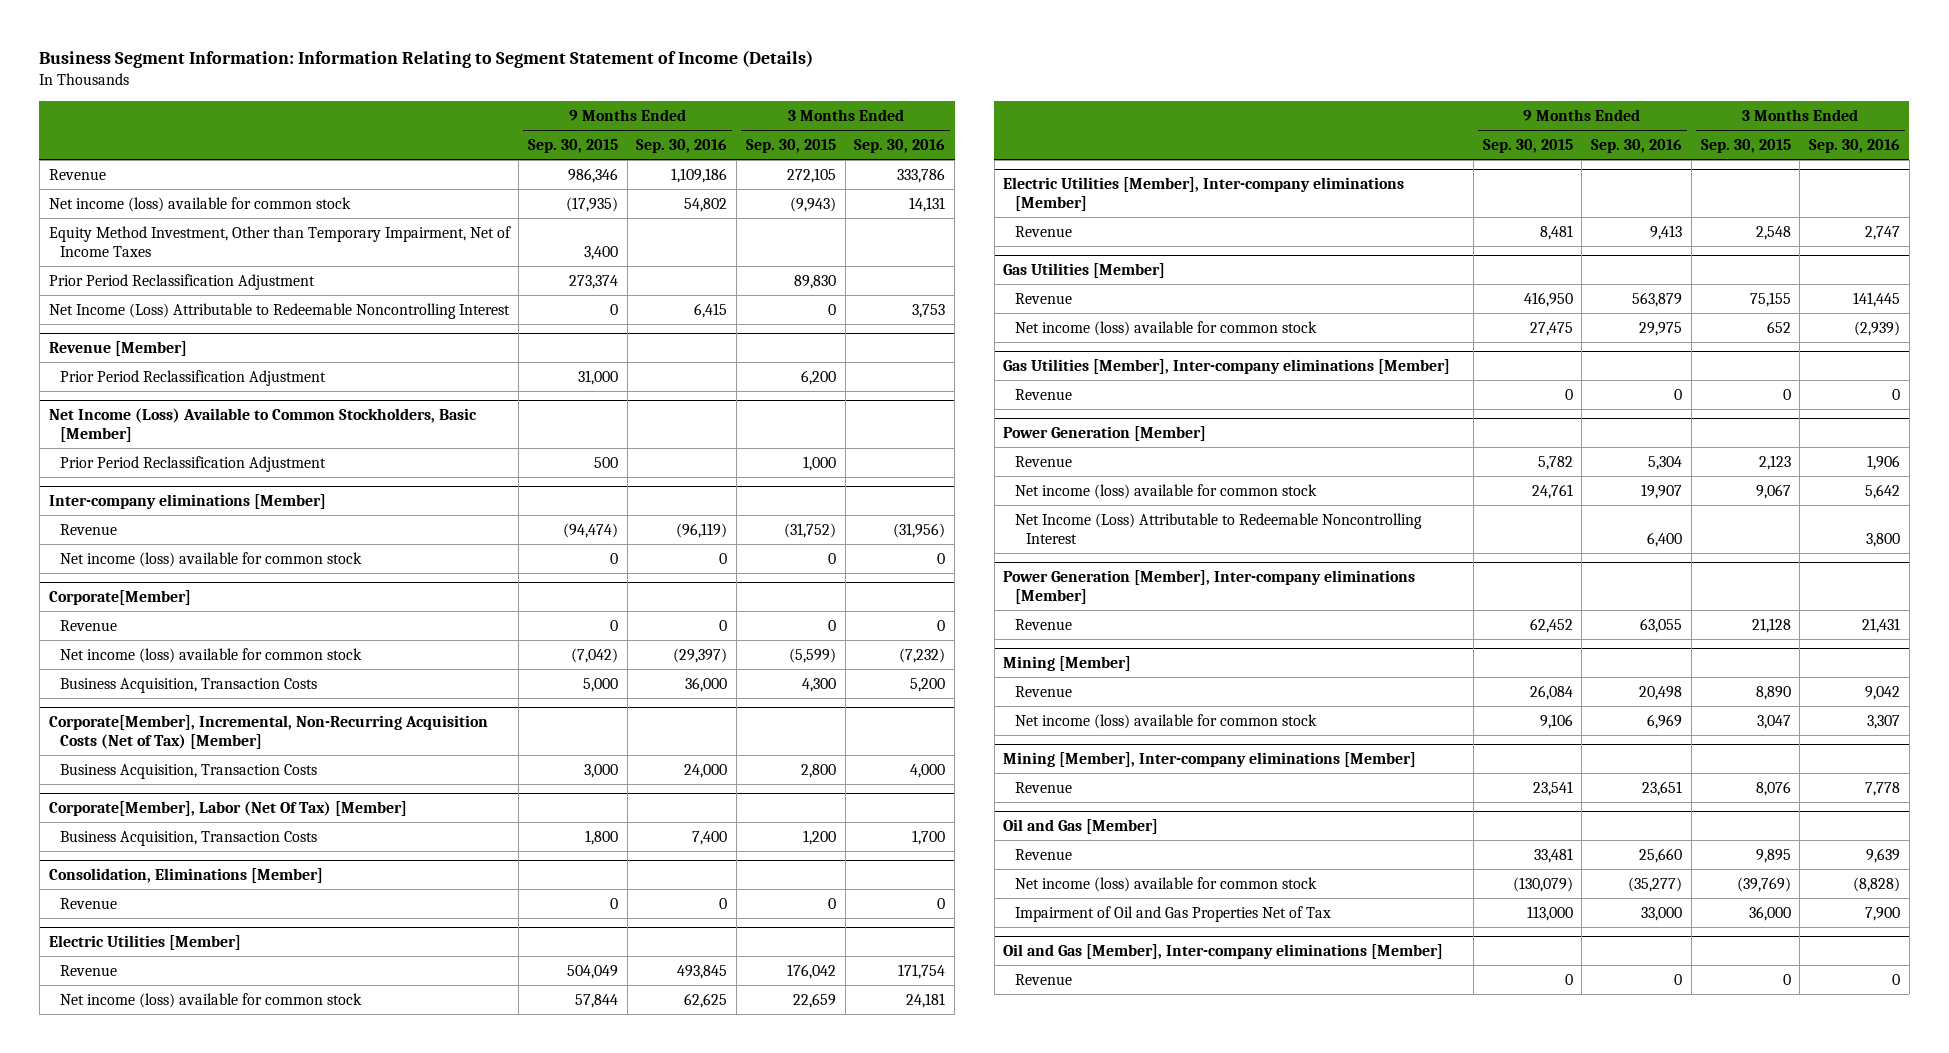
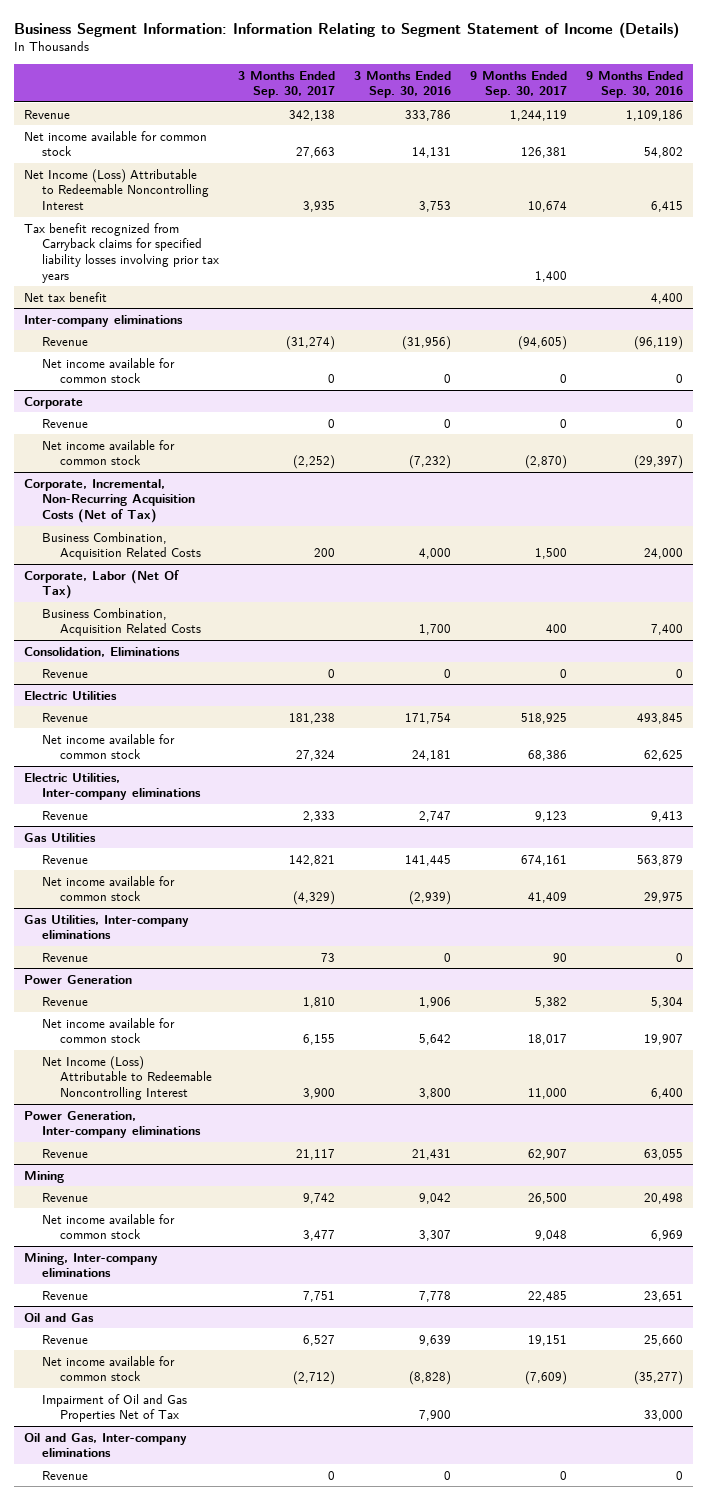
- | 9 Months Ended Sep. 30, 2015 | 9 Months Ended Sep. 30, 2016 | 3 Months Ended Sep. 30, 2015 | 3 Months Ended Sep. 30, 2016
+ | 3 Months Ended Sep. 30, 2017 | 3 Months Ended Sep. 30, 2016 | 9 Months Ended Sep. 30, 2017 | 9 Months Ended Sep. 30, 2016
- Net income (loss) available for common stock | (17,935) | 54,802 | (9,943) | 14,131
- Equity Method Investment, Other than Temporary Impairment, Net of Income Taxes | 3,400 | | |
- Prior Period Reclassification Adjustment | 273,374 | | 89,830 |
+ Net income available for common stock | 27,663 | 14,131 | 126,381 | 54,802
- Revenue [Member]
- Prior Period Reclassification Adjustment | 31,000 | | 6,200 |
- Net Income (Loss) Available to Common Stockholders, Basic [Member]
- Prior Period Reclassification Adjustment | 500 | | 1,000 |
- Inter-company eliminations [Member]
+ Tax benefit recognized from Carryback claims for specified liability losses involving prior tax years | | | 1,400 |
+ Net tax benefit | | | | 4,400
+ Inter-company eliminations
- Net income (loss) available for common stock | 0 | 0 | 0 | 0
- Corporate[Member]
+ Net income available for common stock | 0 | 0 | 0 | 0
+ Corporate
- Net income (loss) available for common stock | (7,042) | (29,397) | (5,599) | (7,232)
- Business Acquisition, Transaction Costs | 5,000 | 36,000 | 4,300 | 5,200
- Corporate[Member], Incremental, Non-Recurring Acquisition Costs (Net of Tax) [Member]
- Business Acquisition, Transaction Costs | 3,000 | 24,000 | 2,800 | 4,000
- Corporate[Member], Labor (Net Of Tax) [Member]
- Business Acquisition, Transaction Costs | 1,800 | 7,400 | 1,200 | 1,700
- Consolidation, Eliminations [Member]
+ Net income available for common stock | (2,252) | (7,232) | (2,870) | (29,397)
+ Corporate, Incremental, Non-Recurring Acquisition Costs (Net of Tax)
+ Business Combination, Acquisition Related Costs | 200 | 4,000 | 1,500 | 24,000
+ Corporate, Labor (Net Of Tax)
+ Business Combination, Acquisition Related Costs | | 1,700 | 400 | 7,400
+ Consolidation, Eliminations
- Electric Utilities [Member]
+ Electric Utilities
- Net income (loss) available for common stock | 57,844 | 62,625 | 22,659 | 24,181
- Electric Utilities [Member], Inter-company eliminations [Member]
+ Net income available for common stock | 27,324 | 24,181 | 68,386 | 62,625
+ Electric Utilities, Inter-company eliminations
- Gas Utilities [Member]
+ Gas Utilities
- Net income (loss) available for common stock | 27,475 | 29,975 | 652 | (2,939)
- Gas Utilities [Member], Inter-company eliminations [Member]
+ Net income available for common stock | (4,329) | (2,939) | 41,409 | 29,975
+ Gas Utilities, Inter-company eliminations
- Power Generation [Member]
+ Power Generation
- Net income (loss) available for common stock | 24,761 | 19,907 | 9,067 | 5,642
+ Net income available for common stock | 6,155 | 5,642 | 18,017 | 19,907
- Power Generation [Member], Inter-company eliminations [Member]
+ Power Generation, Inter-company eliminations
- Mining [Member]
+ Mining
- Net income (loss) available for common stock | 9,106 | 6,969 | 3,047 | 3,307
- Mining [Member], Inter-company eliminations [Member]
+ Net income available for common stock | 3,477 | 3,307 | 9,048 | 6,969
+ Mining, Inter-company eliminations
- Oil and Gas [Member]
+ Oil and Gas
- Net income (loss) available for common stock | (130,079) | (35,277) | (39,769) | (8,828)
+ Net income available for common stock | (2,712) | (8,828) | (7,609) | (35,277)
- Oil and Gas [Member], Inter-company eliminations [Member]
+ Oil and Gas, Inter-company eliminations

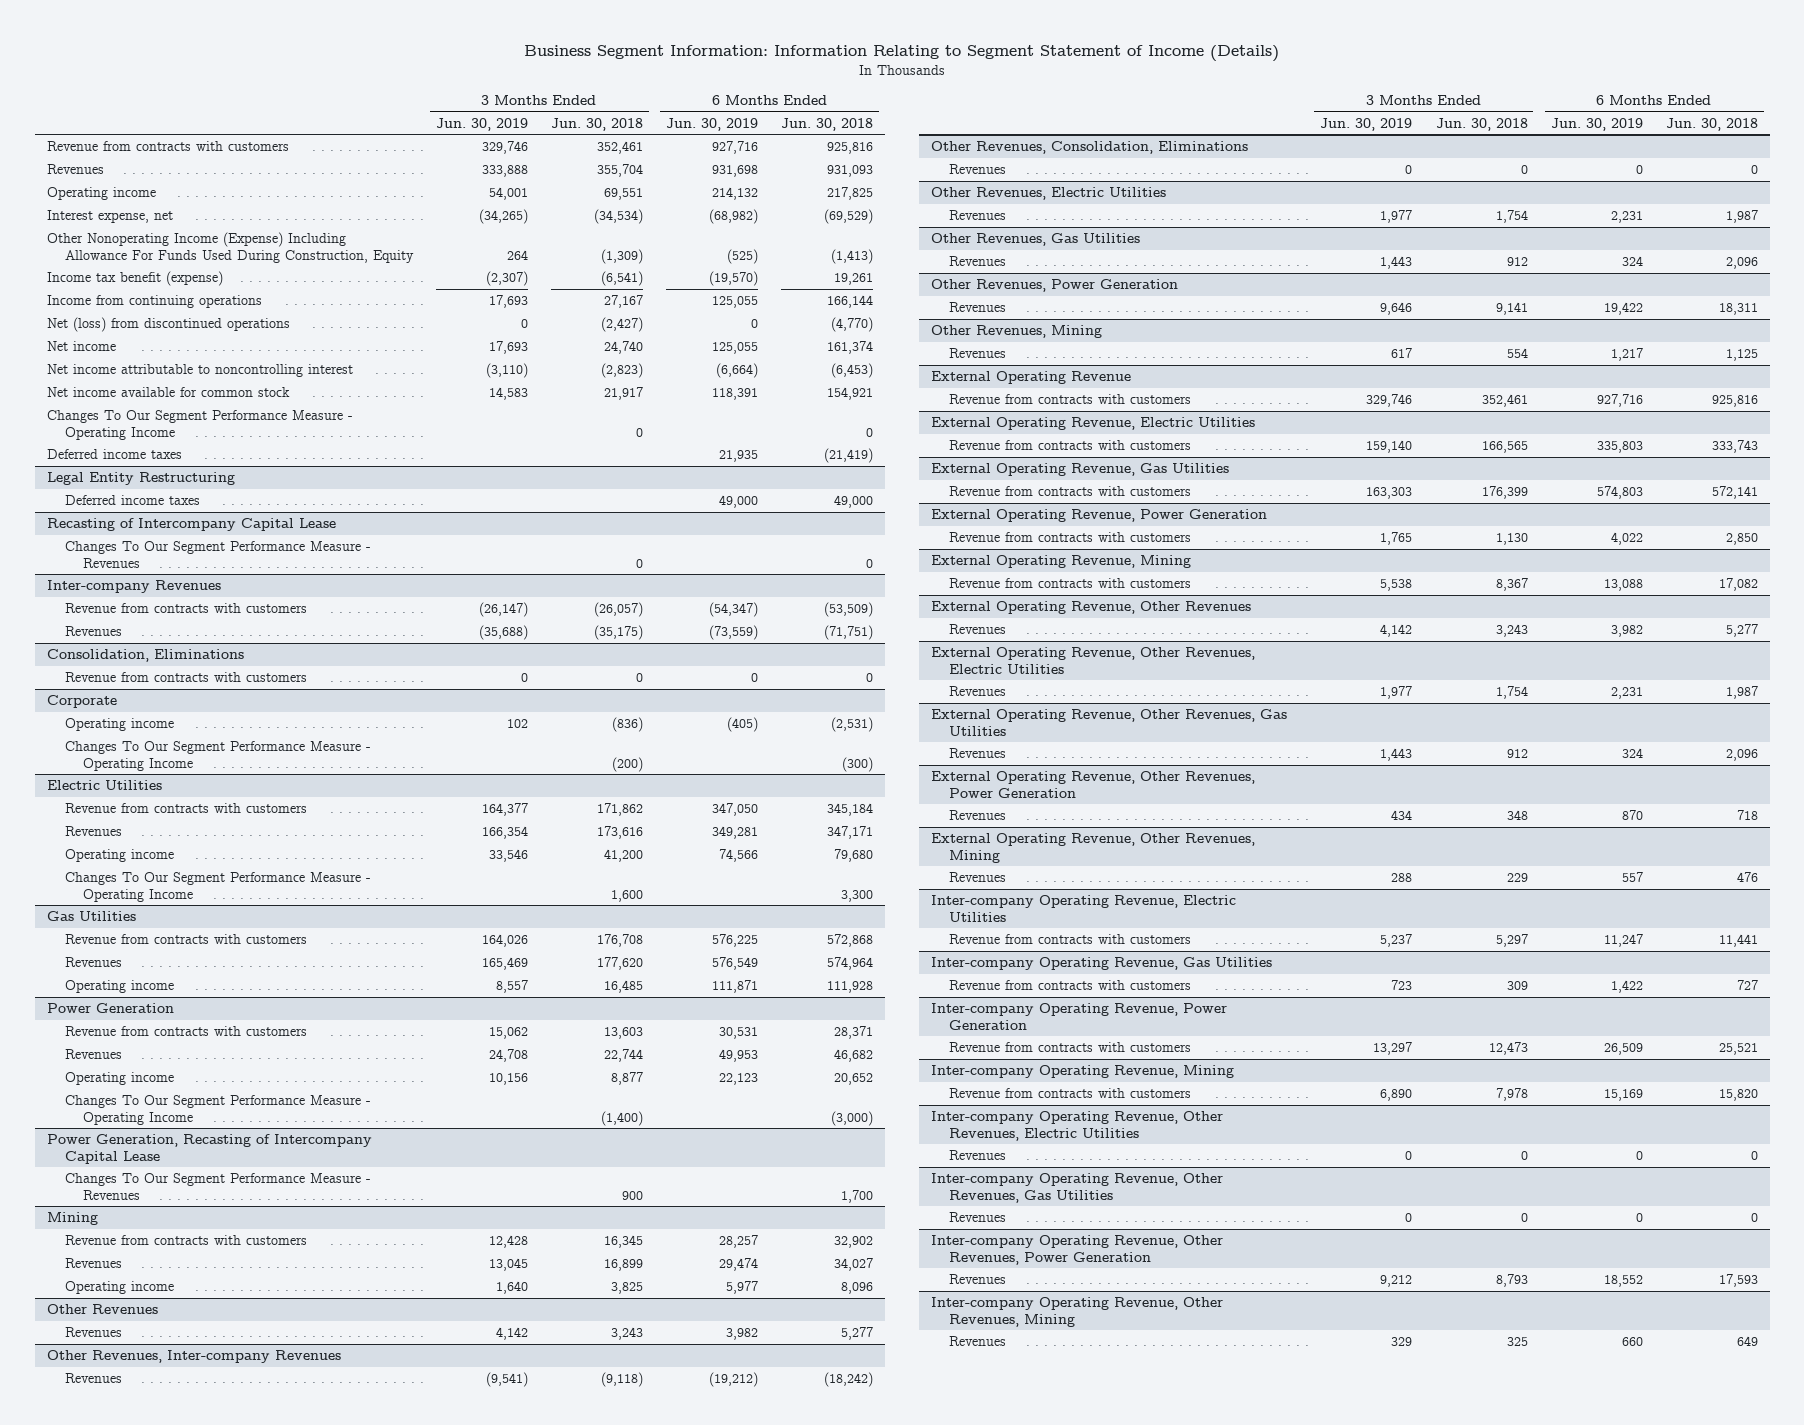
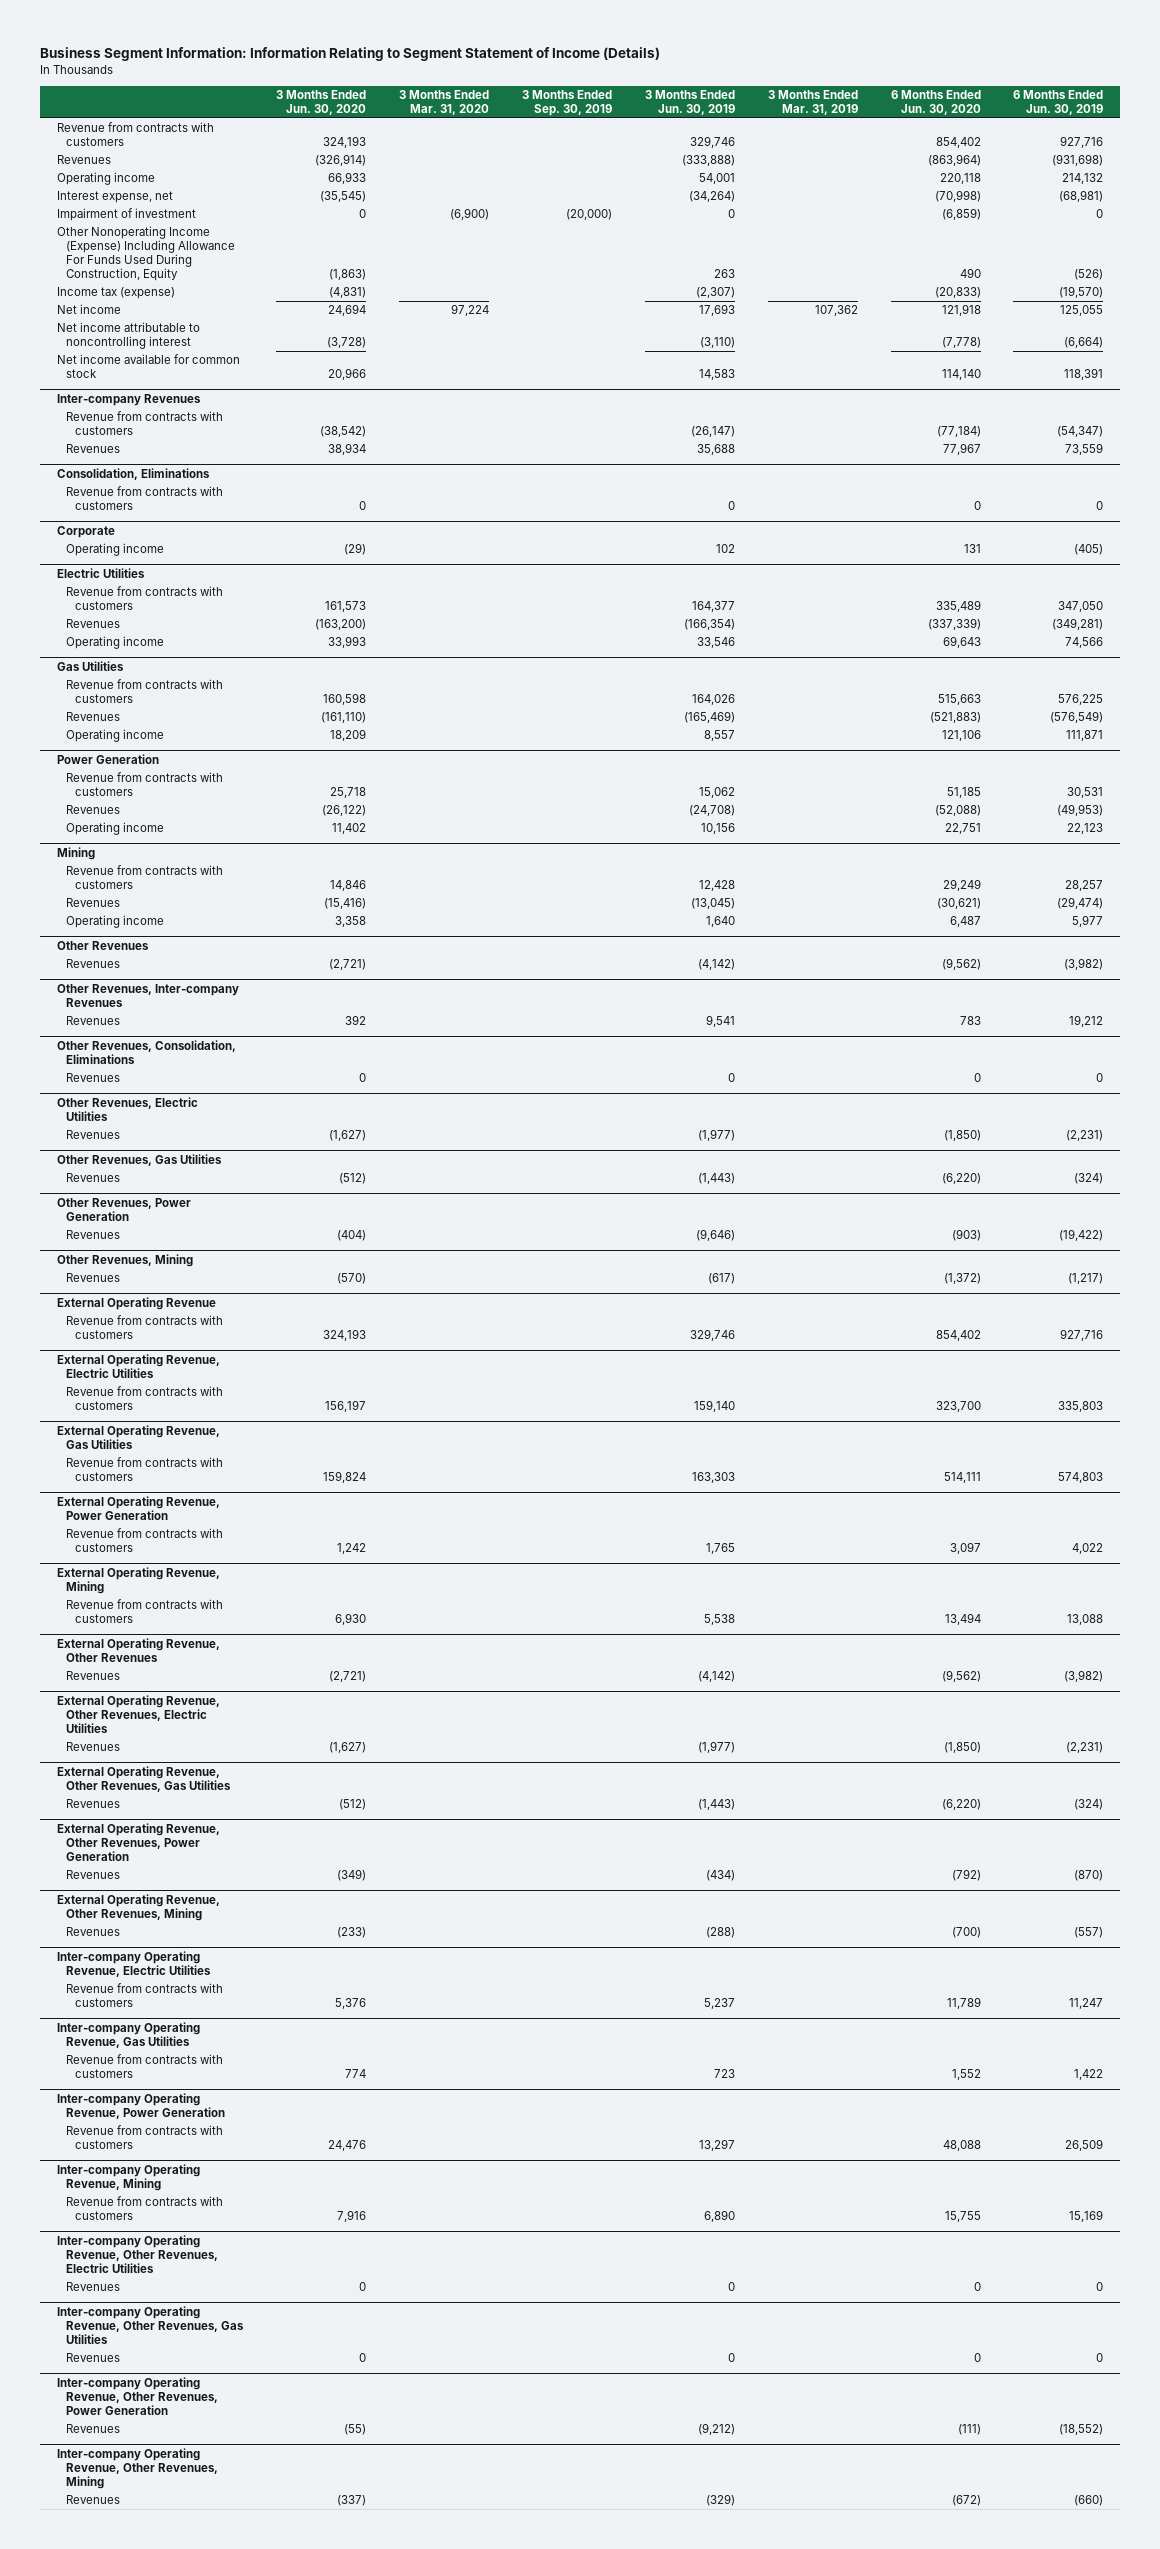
- | 3 Months Ended Jun. 30, 2019 | 3 Months Ended Jun. 30, 2018 | 6 Months Ended Jun. 30, 2019 | 6 Months Ended Jun. 30, 2018
+ | 3 Months Ended Jun. 30, 2020 | 3 Months Ended Mar. 31, 2020 | 3 Months Ended Sep. 30, 2019 | 3 Months Ended Jun. 30, 2019 | 3 Months Ended Mar. 31, 2019 | 6 Months Ended Jun. 30, 2020 | 6 Months Ended Jun. 30, 2019
- Revenues | 333,888 | 355,704 | 931,698 | 931,093
+ Revenues | (326,914) | | | (333,888) | | (863,964) | (931,698)
- Interest expense, net | (34,265) | (34,534) | (68,982) | (69,529)
- Other Nonoperating Income (Expense) Including Allowance For Funds Used During Construction, Equity | 264 | (1,309) | (525) | (1,413)
- Income tax benefit (expense) | (2,307) | (6,541) | (19,570) | 19,261
- Income from continuing operations | 17,693 | 27,167 | 125,055 | 166,144
- Net (loss) from discontinued operations | 0 | (2,427) | 0 | (4,770)
+ Interest expense, net | (35,545) | | | (34,264) | | (70,998) | (68,981)
+ Impairment of investment | 0 | (6,900) | (20,000) | 0 | | (6,859) | 0
+ Other Nonoperating Income (Expense) Including Allowance For Funds Used During Construction, Equity | (1,863) | | | 263 | | 490 | (526)
+ Income tax (expense) | (4,831) | | | (2,307) | | (20,833) | (19,570)
- Changes To Our Segment Performance Measure - Operating Income | | 0 | | 0
- Deferred income taxes | | | 21,935 | (21,419)
- Legal Entity Restructuring
- Deferred income taxes | | | 49,000 | 49,000
- Recasting of Intercompany Capital Lease
- Changes To Our Segment Performance Measure - Revenues | | 0 | | 0
@ Inter-company Revenues
- Revenues | (35,688) | (35,175) | (73,559) | (71,751)
+ Revenues | 38,934 | | | 35,688 | | 77,967 | 73,559
@ Corporate
- Changes To Our Segment Performance Measure - Operating Income | | (200) | | (300)
@ Electric Utilities
- Revenues | 166,354 | 173,616 | 349,281 | 347,171
+ Revenues | (163,200) | | | (166,354) | | (337,339) | (349,281)
- Changes To Our Segment Performance Measure - Operating Income | | 1,600 | | 3,300
@ Gas Utilities
- Revenues | 165,469 | 177,620 | 576,549 | 574,964
+ Revenues | (161,110) | | | (165,469) | | (521,883) | (576,549)
@ Power Generation
- Revenues | 24,708 | 22,744 | 49,953 | 46,682
+ Revenues | (26,122) | | | (24,708) | | (52,088) | (49,953)
- Changes To Our Segment Performance Measure - Operating Income | | (1,400) | | (3,000)
- Power Generation, Recasting of Intercompany Capital Lease
- Changes To Our Segment Performance Measure - Revenues | | 900 | | 1,700
@ Mining
- Revenues | 13,045 | 16,899 | 29,474 | 34,027
+ Revenues | (15,416) | | | (13,045) | | (30,621) | (29,474)
@ Other Revenues
- Revenues | 4,142 | 3,243 | 3,982 | 5,277
+ Revenues | (2,721) | | | (4,142) | | (9,562) | (3,982)
@ Other Revenues, Inter-company Revenues
- Revenues | (9,541) | (9,118) | (19,212) | (18,242)
+ Revenues | 392 | | | 9,541 | | 783 | 19,212
@ Other Revenues, Electric Utilities
- Revenues | 1,977 | 1,754 | 2,231 | 1,987
+ Revenues | (1,627) | | | (1,977) | | (1,850) | (2,231)
@ Other Revenues, Gas Utilities
- Revenues | 1,443 | 912 | 324 | 2,096
+ Revenues | (512) | | | (1,443) | | (6,220) | (324)
@ Other Revenues, Power Generation
- Revenues | 9,646 | 9,141 | 19,422 | 18,311
+ Revenues | (404) | | | (9,646) | | (903) | (19,422)
@ Other Revenues, Mining
- Revenues | 617 | 554 | 1,217 | 1,125
+ Revenues | (570) | | | (617) | | (1,372) | (1,217)
@ External Operating Revenue, Other Revenues
- Revenues | 4,142 | 3,243 | 3,982 | 5,277
+ Revenues | (2,721) | | | (4,142) | | (9,562) | (3,982)
@ External Operating Revenue, Other Revenues, Electric Utilities
- Revenues | 1,977 | 1,754 | 2,231 | 1,987
+ Revenues | (1,627) | | | (1,977) | | (1,850) | (2,231)
@ External Operating Revenue, Other Revenues, Gas Utilities
- Revenues | 1,443 | 912 | 324 | 2,096
+ Revenues | (512) | | | (1,443) | | (6,220) | (324)
@ External Operating Revenue, Other Revenues, Power Generation
- Revenues | 434 | 348 | 870 | 718
+ Revenues | (349) | | | (434) | | (792) | (870)
@ External Operating Revenue, Other Revenues, Mining
- Revenues | 288 | 229 | 557 | 476
+ Revenues | (233) | | | (288) | | (700) | (557)
@ Inter-company Operating Revenue, Other Revenues, Power Generation
- Revenues | 9,212 | 8,793 | 18,552 | 17,593
+ Revenues | (55) | | | (9,212) | | (111) | (18,552)
@ Inter-company Operating Revenue, Other Revenues, Mining
- Revenues | 329 | 325 | 660 | 649
+ Revenues | (337) | | | (329) | | (672) | (660)

